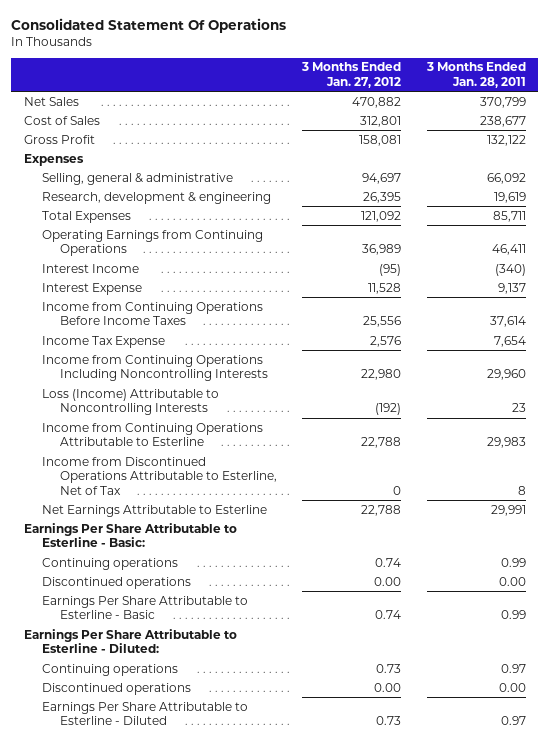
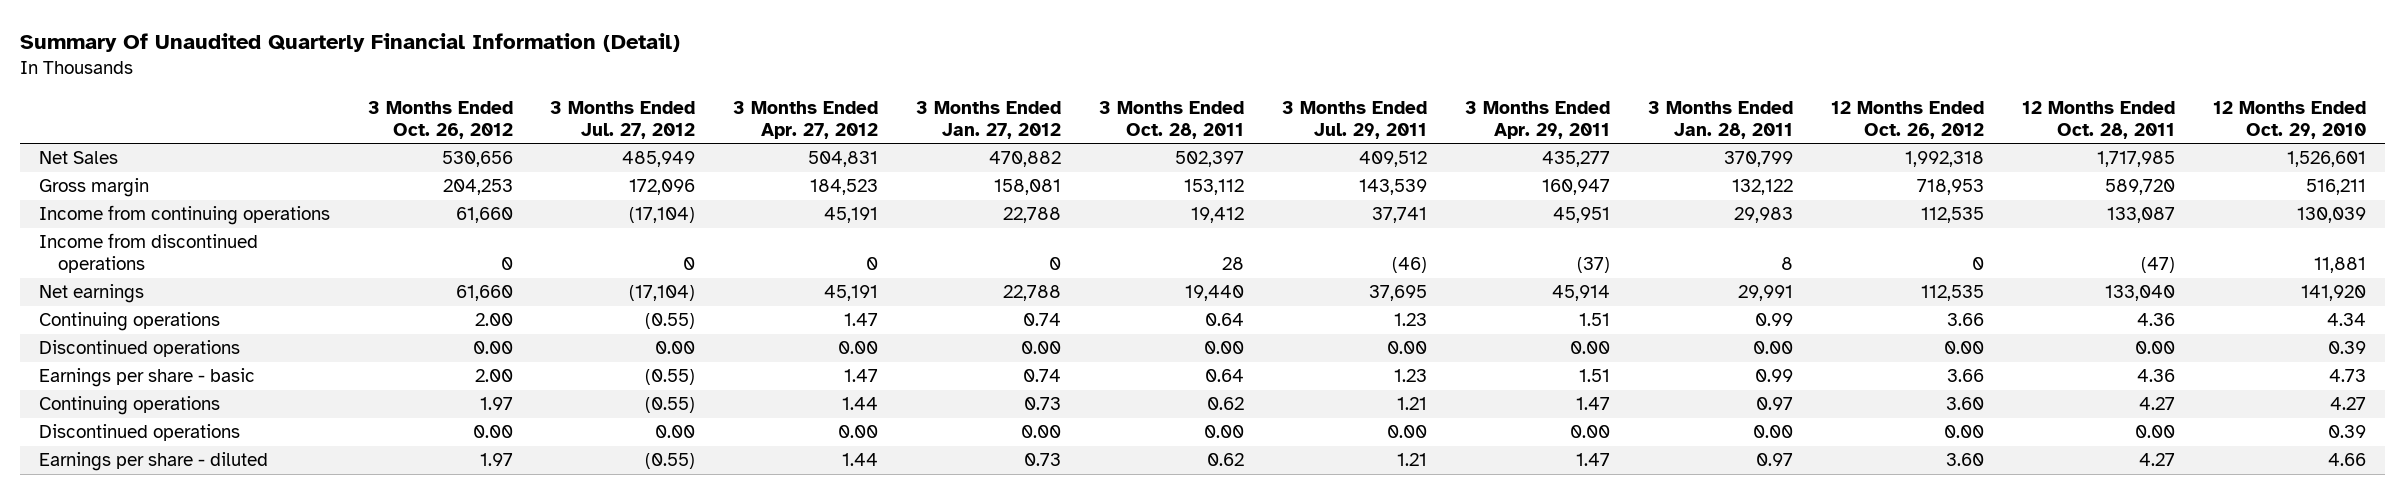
- Consolidated Statement Of Operations
+ Summary Of Unaudited Quarterly Financial Information (Detail)
- | 3 Months Ended Jan. 27, 2012 | 3 Months Ended Jan. 28, 2011
+ | 3 Months Ended Oct. 26, 2012 | 3 Months Ended Jul. 27, 2012 | 3 Months Ended Apr. 27, 2012 | 3 Months Ended Jan. 27, 2012 | 3 Months Ended Oct. 28, 2011 | 3 Months Ended Jul. 29, 2011 | 3 Months Ended Apr. 29, 2011 | 3 Months Ended Jan. 28, 2011 | 12 Months Ended Oct. 26, 2012 | 12 Months Ended Oct. 28, 2011 | 12 Months Ended Oct. 29, 2010
- Cost of Sales | 312,801 | 238,677
- Gross Profit | 158,081 | 132,122
- Expenses
- Selling, general & administrative | 94,697 | 66,092
- Research, development & engineering | 26,395 | 19,619
- Total Expenses | 121,092 | 85,711
- Operating Earnings from Continuing Operations | 36,989 | 46,411
- Interest Income | (95) | (340)
- Interest Expense | 11,528 | 9,137
- Income from Continuing Operations Before Income Taxes | 25,556 | 37,614
- Income Tax Expense | 2,576 | 7,654
- Income from Continuing Operations Including Noncontrolling Interests | 22,980 | 29,960
- Loss (Income) Attributable to Noncontrolling Interests | (192) | 23
- Income from Continuing Operations Attributable to Esterline | 22,788 | 29,983
- Income from Discontinued Operations Attributable to Esterline, Net of Tax | 0 | 8
- Net Earnings Attributable to Esterline | 22,788 | 29,991
- Earnings Per Share Attributable to Esterline - Basic:
+ Gross margin | 204,253 | 172,096 | 184,523 | 158,081 | 153,112 | 143,539 | 160,947 | 132,122 | 718,953 | 589,720 | 516,211
+ Income from continuing operations | 61,660 | (17,104) | 45,191 | 22,788 | 19,412 | 37,741 | 45,951 | 29,983 | 112,535 | 133,087 | 130,039
+ Income from discontinued operations | 0 | 0 | 0 | 0 | 28 | (46) | (37) | 8 | 0 | (47) | 11,881
+ Net earnings | 61,660 | (17,104) | 45,191 | 22,788 | 19,440 | 37,695 | 45,914 | 29,991 | 112,535 | 133,040 | 141,920
- Earnings Per Share Attributable to Esterline - Basic | 0.74 | 0.99
- Earnings Per Share Attributable to Esterline - Diluted:
+ Earnings per share - basic | 2.00 | (0.55) | 1.47 | 0.74 | 0.64 | 1.23 | 1.51 | 0.99 | 3.66 | 4.36 | 4.73
- Earnings Per Share Attributable to Esterline - Diluted | 0.73 | 0.97
+ Earnings per share - diluted | 1.97 | (0.55) | 1.44 | 0.73 | 0.62 | 1.21 | 1.47 | 0.97 | 3.60 | 4.27 | 4.66

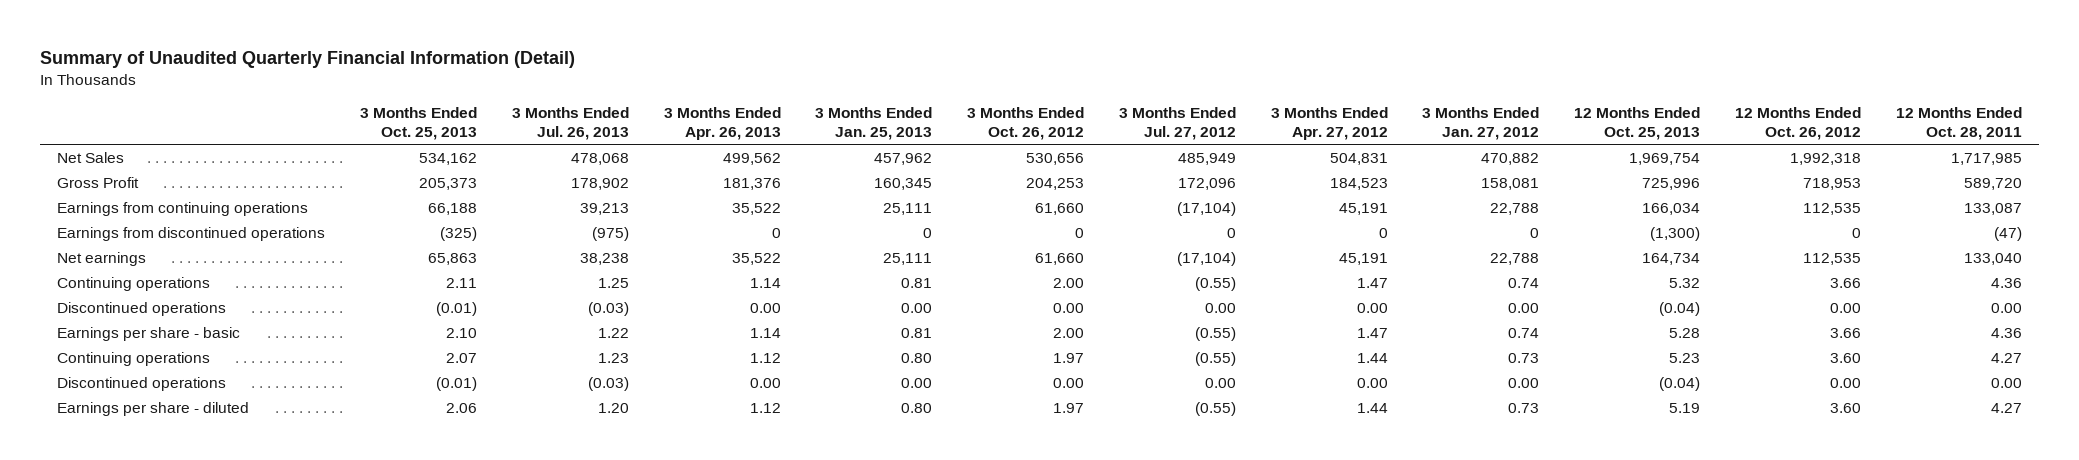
- Summary Of Unaudited Quarterly Financial Information (Detail)
+ Summary of Unaudited Quarterly Financial Information (Detail)
- | 3 Months Ended Oct. 26, 2012 | 3 Months Ended Jul. 27, 2012 | 3 Months Ended Apr. 27, 2012 | 3 Months Ended Jan. 27, 2012 | 3 Months Ended Oct. 28, 2011 | 3 Months Ended Jul. 29, 2011 | 3 Months Ended Apr. 29, 2011 | 3 Months Ended Jan. 28, 2011 | 12 Months Ended Oct. 26, 2012 | 12 Months Ended Oct. 28, 2011 | 12 Months Ended Oct. 29, 2010
+ | 3 Months Ended Oct. 25, 2013 | 3 Months Ended Jul. 26, 2013 | 3 Months Ended Apr. 26, 2013 | 3 Months Ended Jan. 25, 2013 | 3 Months Ended Oct. 26, 2012 | 3 Months Ended Jul. 27, 2012 | 3 Months Ended Apr. 27, 2012 | 3 Months Ended Jan. 27, 2012 | 12 Months Ended Oct. 25, 2013 | 12 Months Ended Oct. 26, 2012 | 12 Months Ended Oct. 28, 2011
- Gross margin | 204,253 | 172,096 | 184,523 | 158,081 | 153,112 | 143,539 | 160,947 | 132,122 | 718,953 | 589,720 | 516,211
- Income from continuing operations | 61,660 | (17,104) | 45,191 | 22,788 | 19,412 | 37,741 | 45,951 | 29,983 | 112,535 | 133,087 | 130,039
- Income from discontinued operations | 0 | 0 | 0 | 0 | 28 | (46) | (37) | 8 | 0 | (47) | 11,881
+ Gross Profit | 205,373 | 178,902 | 181,376 | 160,345 | 204,253 | 172,096 | 184,523 | 158,081 | 725,996 | 718,953 | 589,720
+ Earnings from continuing operations | 66,188 | 39,213 | 35,522 | 25,111 | 61,660 | (17,104) | 45,191 | 22,788 | 166,034 | 112,535 | 133,087
+ Earnings from discontinued operations | (325) | (975) | 0 | 0 | 0 | 0 | 0 | 0 | (1,300) | 0 | (47)

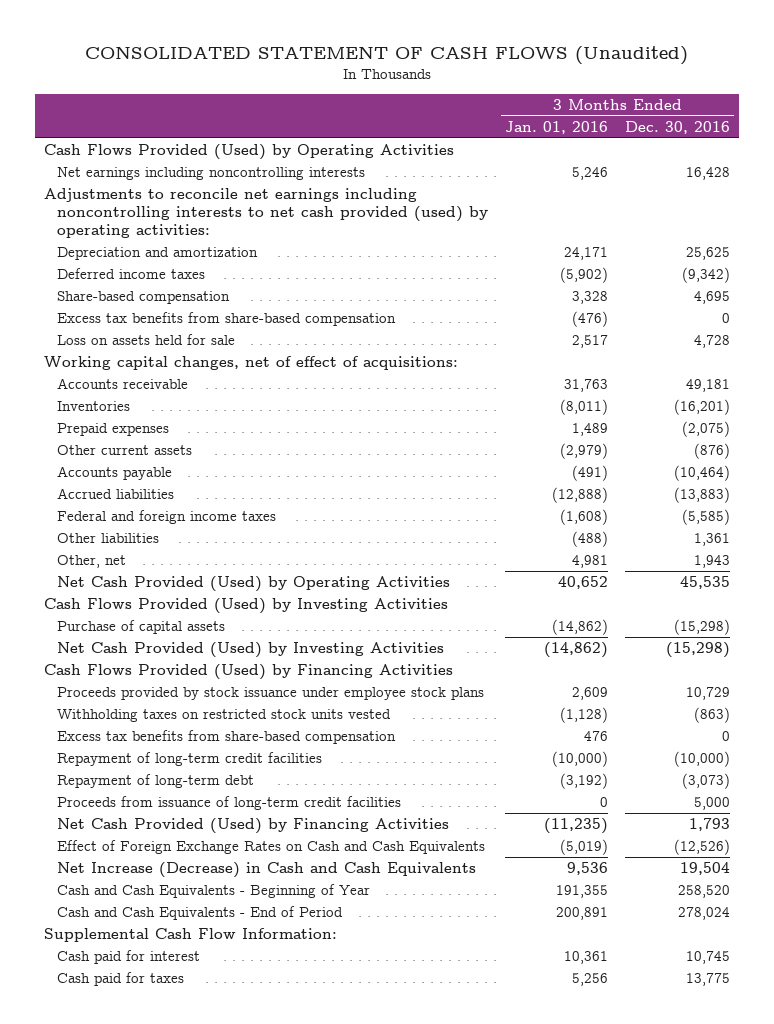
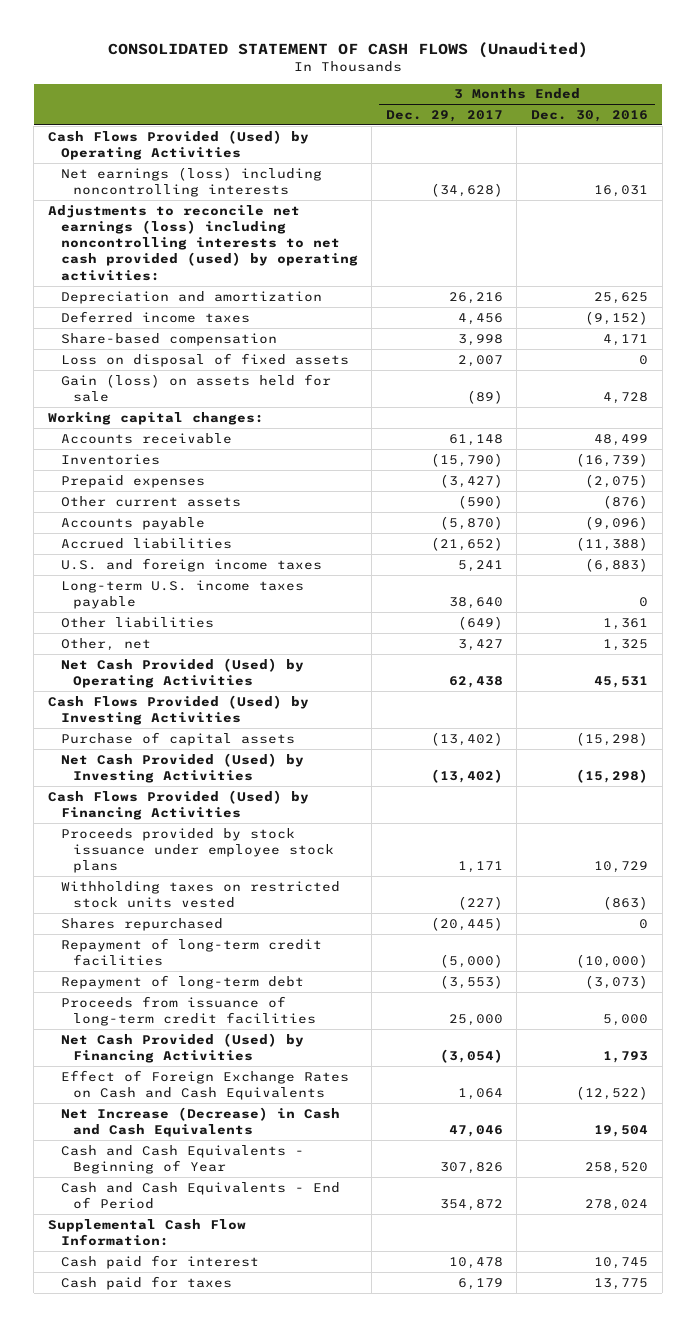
- | 3 Months Ended Jan. 01, 2016 | 3 Months Ended Dec. 30, 2016
+ | 3 Months Ended Dec. 29, 2017 | 3 Months Ended Dec. 30, 2016
- Net earnings including noncontrolling interests | 5,246 | 16,428
- Adjustments to reconcile net earnings including noncontrolling interests to net cash provided (used) by operating activities:
+ Net earnings (loss) including noncontrolling interests | (34,628) | 16,031
+ Adjustments to reconcile net earnings (loss) including noncontrolling interests to net cash provided (used) by operating activities:
- Deferred income taxes | (5,902) | (9,342)
- Share-based compensation | 3,328 | 4,695
- Excess tax benefits from share-based compensation | (476) | 0
- Loss on assets held for sale | 2,517 | 4,728
- Working capital changes, net of effect of acquisitions:
- Accounts receivable | 31,763 | 49,181
- Inventories | (8,011) | (16,201)
+ Deferred income taxes | 4,456 | (9,152)
+ Share-based compensation | 3,998 | 4,171
+ Loss on disposal of fixed assets | 2,007 | 0
+ Gain (loss) on assets held for sale | (89) | 4,728
+ Working capital changes:
+ Accounts receivable | 61,148 | 48,499
+ Inventories | (15,790) | (16,739)
- Accounts payable | (491) | (10,464)
- Accrued liabilities | (12,888) | (13,883)
- Federal and foreign income taxes | (1,608) | (5,585)
+ Accounts payable | (5,870) | (9,096)
+ Accrued liabilities | (21,652) | (11,388)
+ U.S. and foreign income taxes | 5,241 | (6,883)
+ Long-term U.S. income taxes payable | 38,640 | 0
- Other, net | 4,981 | 1,943
- Net Cash Provided (Used) by Operating Activities | 40,652 | 45,535
+ Other, net | 3,427 | 1,325
+ Net Cash Provided (Used) by Operating Activities | 62,438 | 45,531
- Excess tax benefits from share-based compensation | 476 | 0
+ Shares repurchased | (20,445) | 0
- Effect of Foreign Exchange Rates on Cash and Cash Equivalents | (5,019) | (12,526)
+ Effect of Foreign Exchange Rates on Cash and Cash Equivalents | 1,064 | (12,522)

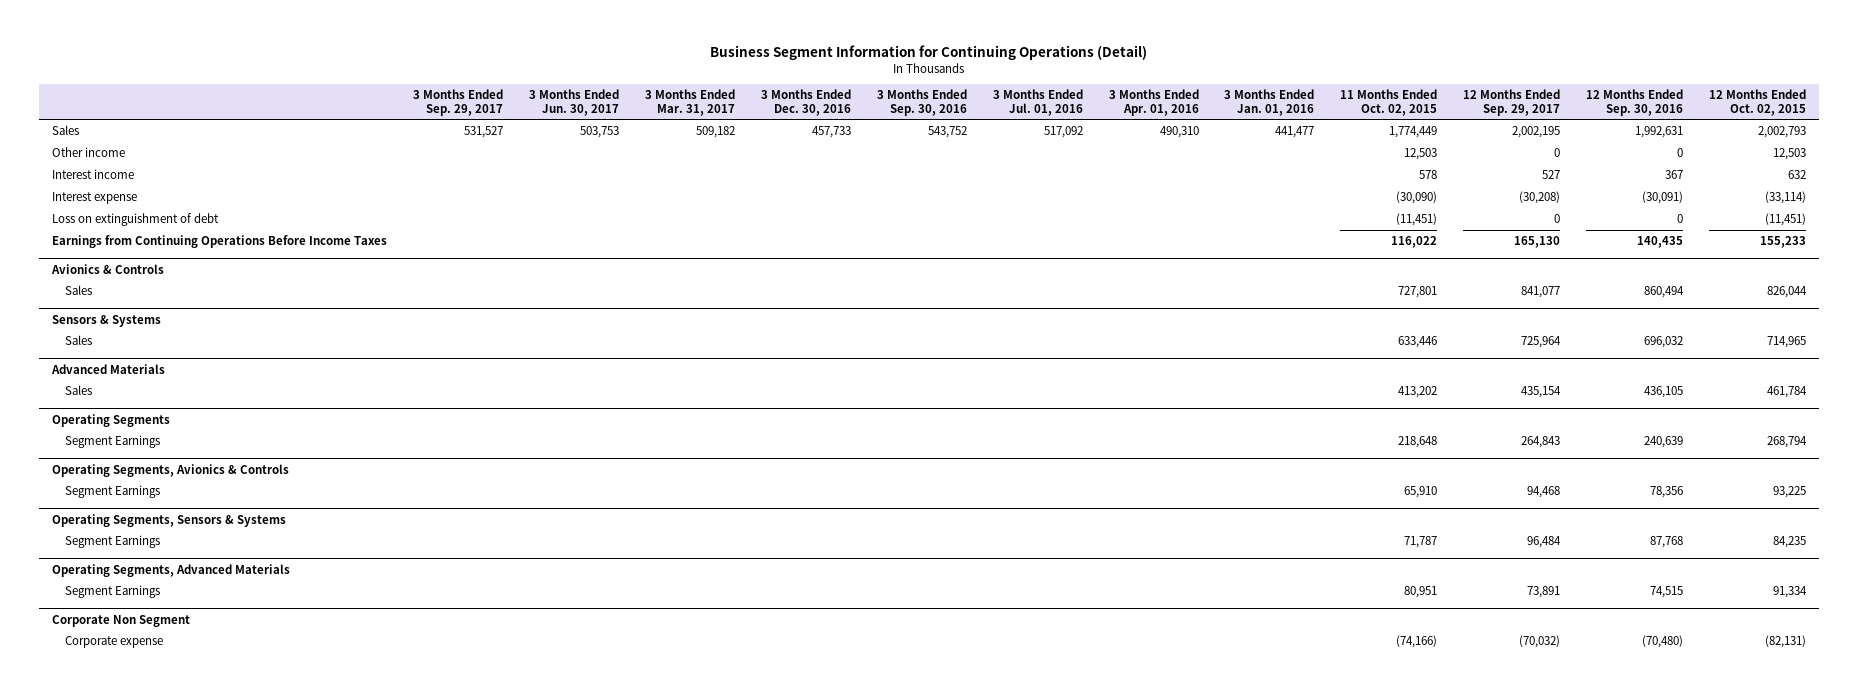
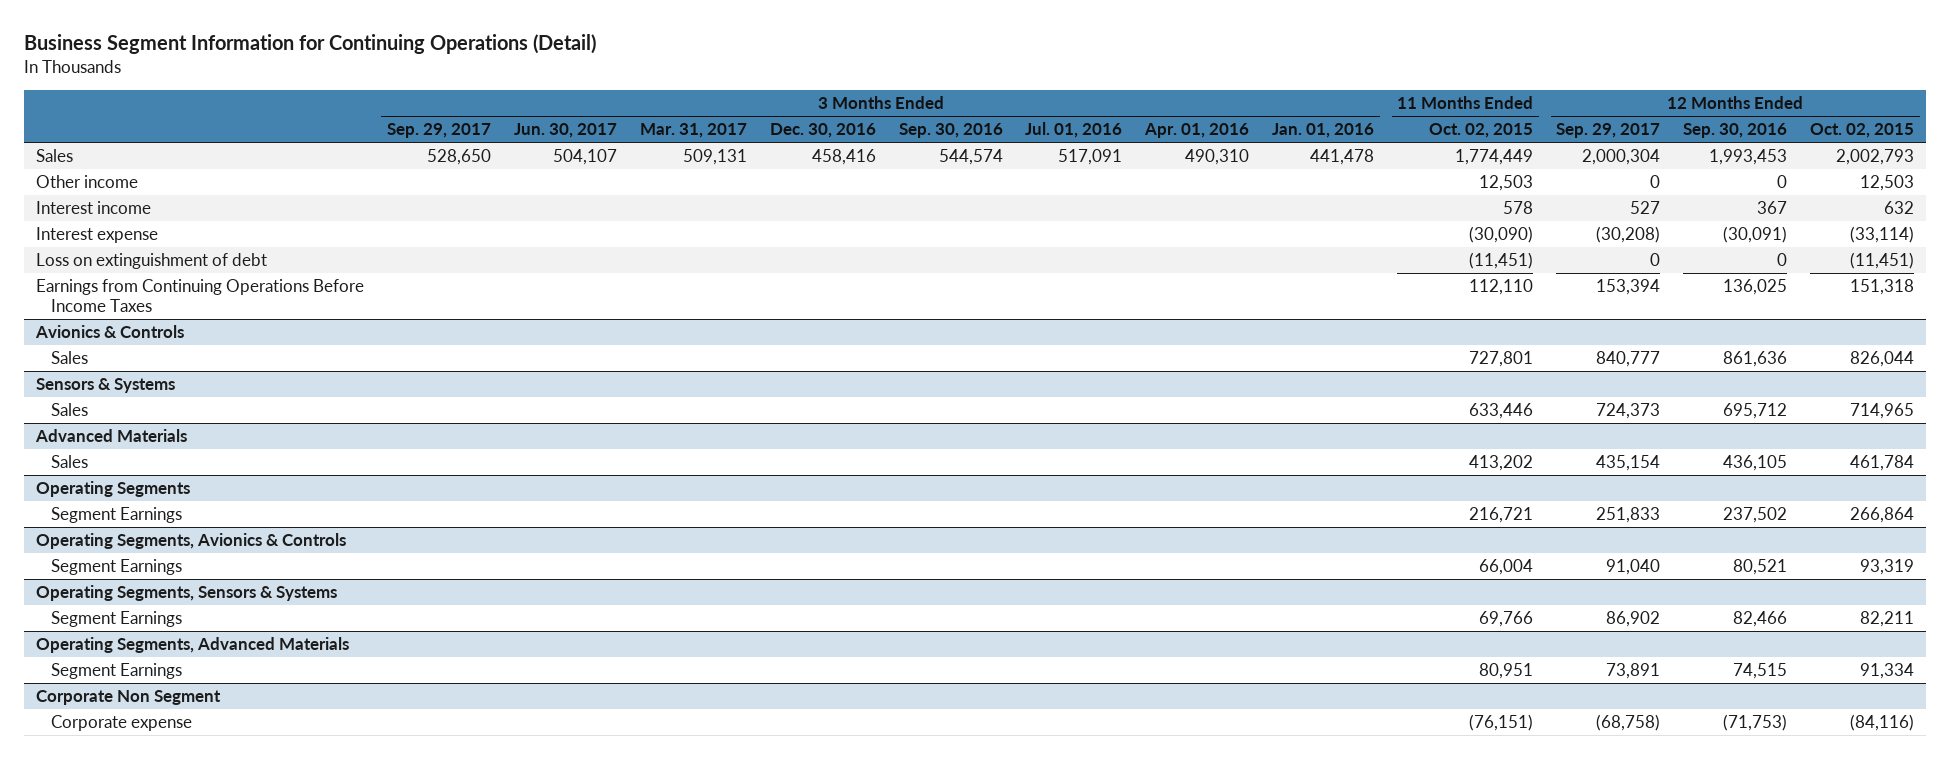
- Sales | 531,527 | 503,753 | 509,182 | 457,733 | 543,752 | 517,092 | 490,310 | 441,477 | 1,774,449 | 2,002,195 | 1,992,631 | 2,002,793
+ Sales | 528,650 | 504,107 | 509,131 | 458,416 | 544,574 | 517,091 | 490,310 | 441,478 | 1,774,449 | 2,000,304 | 1,993,453 | 2,002,793
- Earnings from Continuing Operations Before Income Taxes | | | | | | | | | 116,022 | 165,130 | 140,435 | 155,233
+ Earnings from Continuing Operations Before Income Taxes | | | | | | | | | 112,110 | 153,394 | 136,025 | 151,318
@ Avionics & Controls
- Sales | | | | | | | | | 727,801 | 841,077 | 860,494 | 826,044
+ Sales | | | | | | | | | 727,801 | 840,777 | 861,636 | 826,044
@ Sensors & Systems
- Sales | | | | | | | | | 633,446 | 725,964 | 696,032 | 714,965
+ Sales | | | | | | | | | 633,446 | 724,373 | 695,712 | 714,965
@ Operating Segments
- Segment Earnings | | | | | | | | | 218,648 | 264,843 | 240,639 | 268,794
+ Segment Earnings | | | | | | | | | 216,721 | 251,833 | 237,502 | 266,864
@ Operating Segments, Avionics & Controls
- Segment Earnings | | | | | | | | | 65,910 | 94,468 | 78,356 | 93,225
+ Segment Earnings | | | | | | | | | 66,004 | 91,040 | 80,521 | 93,319
@ Operating Segments, Sensors & Systems
- Segment Earnings | | | | | | | | | 71,787 | 96,484 | 87,768 | 84,235
+ Segment Earnings | | | | | | | | | 69,766 | 86,902 | 82,466 | 82,211
@ Corporate Non Segment
- Corporate expense | | | | | | | | | (74,166) | (70,032) | (70,480) | (82,131)
+ Corporate expense | | | | | | | | | (76,151) | (68,758) | (71,753) | (84,116)

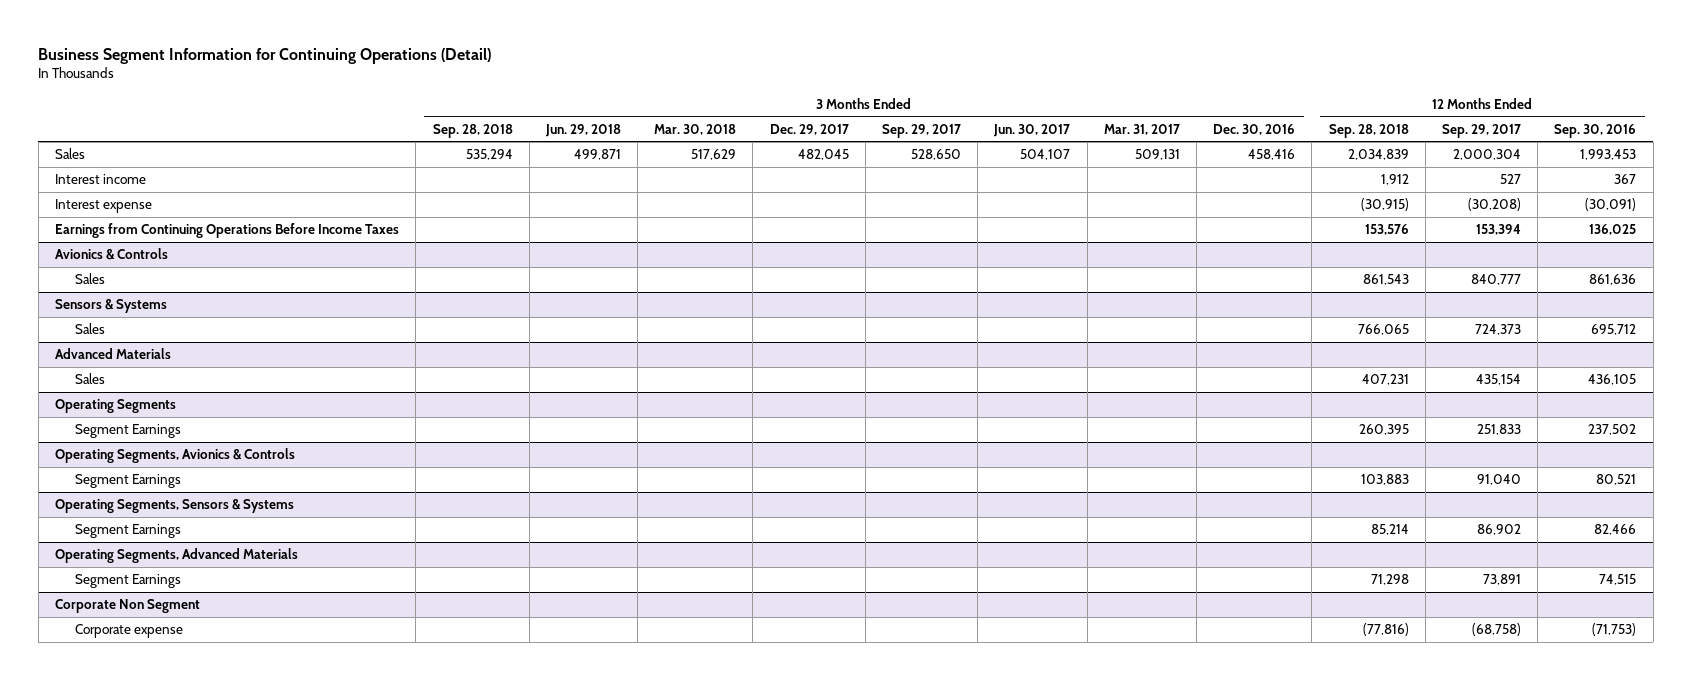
- | 3 Months Ended Sep. 29, 2017 | 3 Months Ended Jun. 30, 2017 | 3 Months Ended Mar. 31, 2017 | 3 Months Ended Dec. 30, 2016 | 3 Months Ended Sep. 30, 2016 | 3 Months Ended Jul. 01, 2016 | 3 Months Ended Apr. 01, 2016 | 3 Months Ended Jan. 01, 2016 | 11 Months Ended Oct. 02, 2015 | 12 Months Ended Sep. 29, 2017 | 12 Months Ended Sep. 30, 2016 | 12 Months Ended Oct. 02, 2015
+ | 3 Months Ended Sep. 28, 2018 | 3 Months Ended Jun. 29, 2018 | 3 Months Ended Mar. 30, 2018 | 3 Months Ended Dec. 29, 2017 | 3 Months Ended Sep. 29, 2017 | 3 Months Ended Jun. 30, 2017 | 3 Months Ended Mar. 31, 2017 | 3 Months Ended Dec. 30, 2016 | 12 Months Ended Sep. 28, 2018 | 12 Months Ended Sep. 29, 2017 | 12 Months Ended Sep. 30, 2016
- Other income | | | | | | | | | 12,503 | 0 | 0 | 12,503
- Loss on extinguishment of debt | | | | | | | | | (11,451) | 0 | 0 | (11,451)

